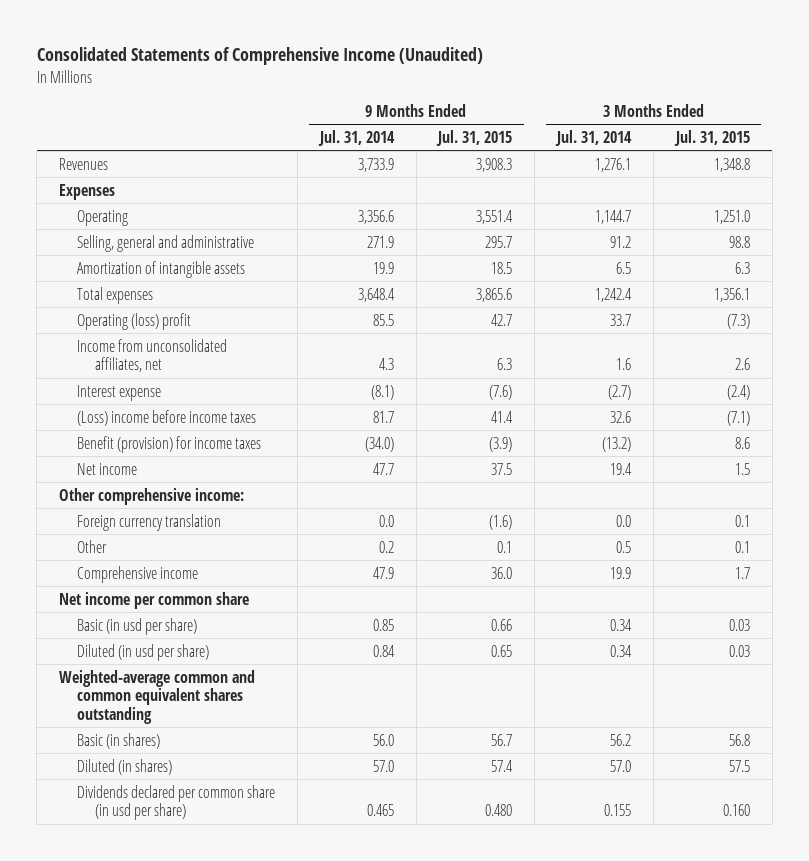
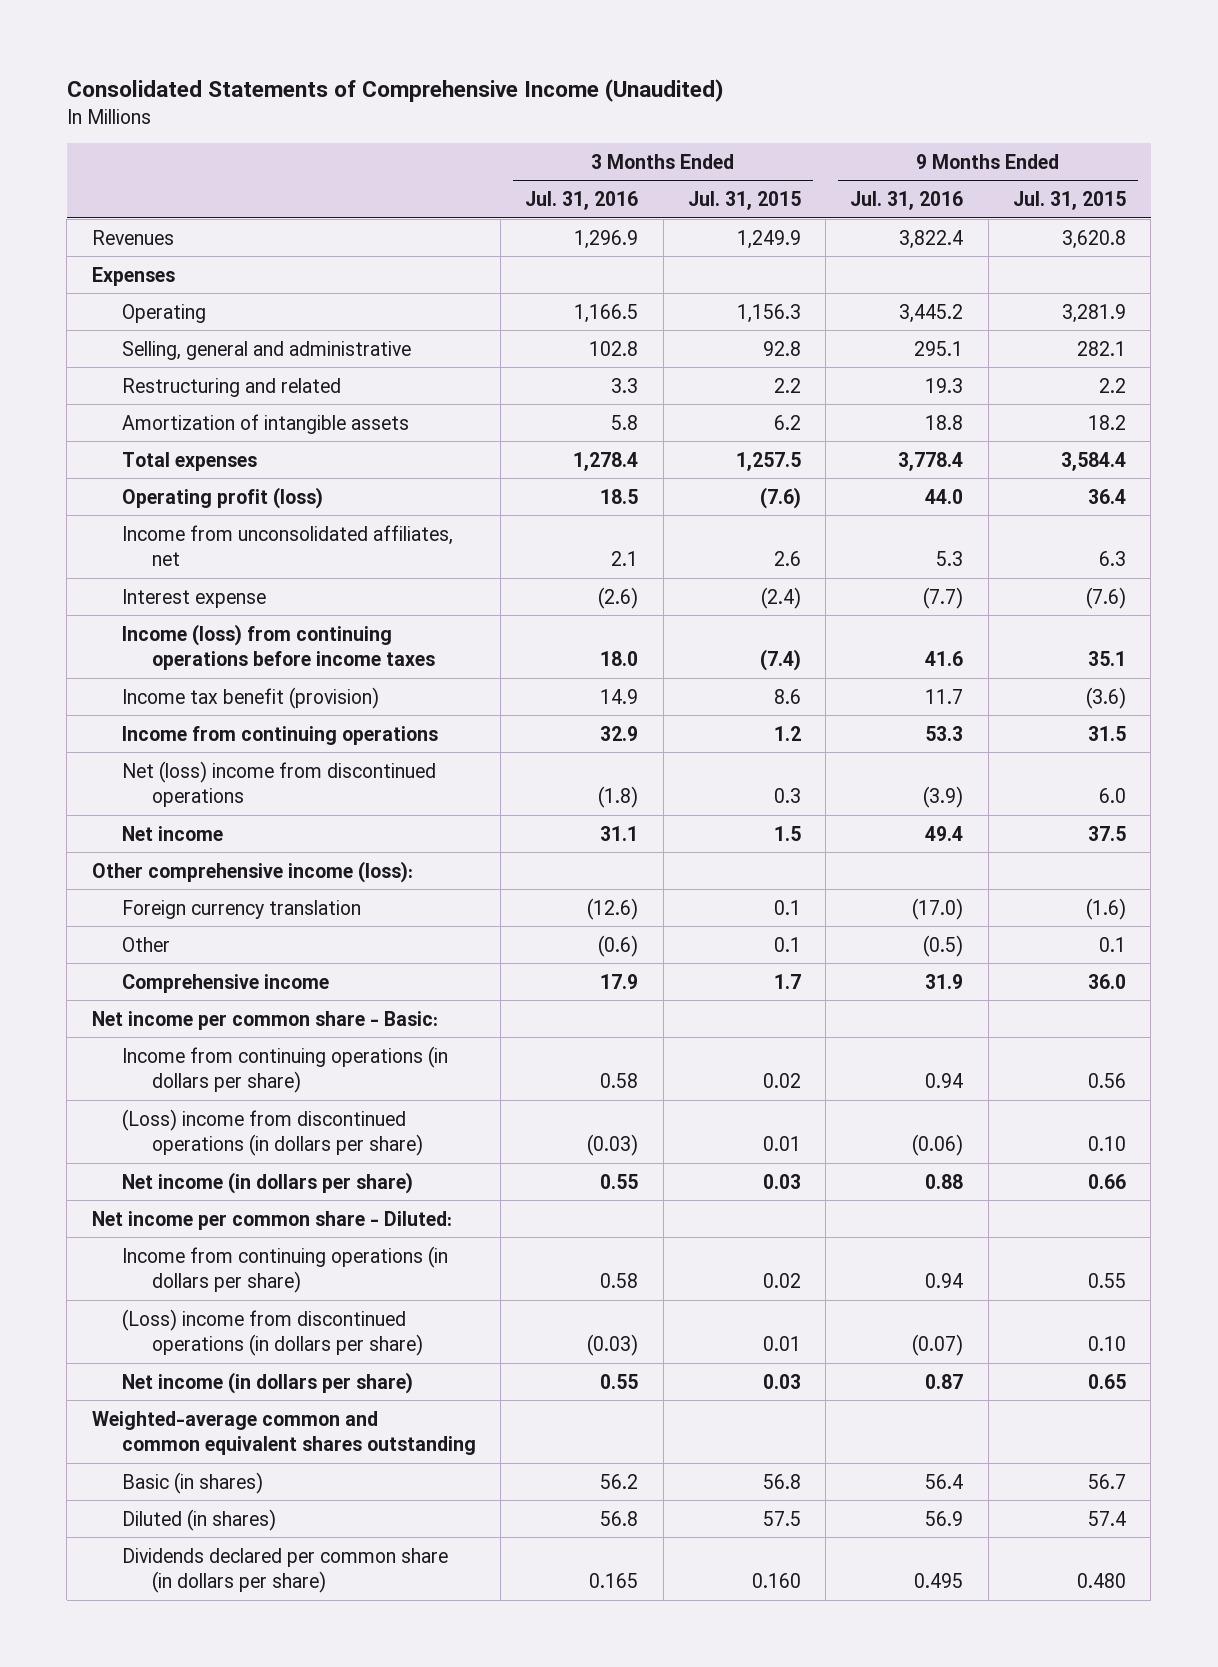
- | 9 Months Ended Jul. 31, 2014 | 9 Months Ended Jul. 31, 2015 | 3 Months Ended Jul. 31, 2014 | 3 Months Ended Jul. 31, 2015
+ | 3 Months Ended Jul. 31, 2016 | 3 Months Ended Jul. 31, 2015 | 9 Months Ended Jul. 31, 2016 | 9 Months Ended Jul. 31, 2015
- Revenues | 3,733.9 | 3,908.3 | 1,276.1 | 1,348.8
+ Revenues | 1,296.9 | 1,249.9 | 3,822.4 | 3,620.8
- Operating | 3,356.6 | 3,551.4 | 1,144.7 | 1,251.0
- Selling, general and administrative | 271.9 | 295.7 | 91.2 | 98.8
- Amortization of intangible assets | 19.9 | 18.5 | 6.5 | 6.3
- Total expenses | 3,648.4 | 3,865.6 | 1,242.4 | 1,356.1
- Operating (loss) profit | 85.5 | 42.7 | 33.7 | (7.3)
+ Operating | 1,166.5 | 1,156.3 | 3,445.2 | 3,281.9
+ Selling, general and administrative | 102.8 | 92.8 | 295.1 | 282.1
+ Restructuring and related | 3.3 | 2.2 | 19.3 | 2.2
+ Amortization of intangible assets | 5.8 | 6.2 | 18.8 | 18.2
+ Total expenses | 1,278.4 | 1,257.5 | 3,778.4 | 3,584.4
+ Operating profit (loss) | 18.5 | (7.6) | 44.0 | 36.4
- (Loss) income before income taxes | 81.7 | 41.4 | 32.6 | (7.1)
- Benefit (provision) for income taxes | (34.0) | (3.9) | (13.2) | 8.6
+ Income (loss) from continuing operations before income taxes | 18.0 | (7.4) | 41.6 | 35.1
+ Income tax benefit (provision) | 14.9 | 8.6 | 11.7 | (3.6)
+ Income from continuing operations | 32.9 | 1.2 | 53.3 | 31.5
+ Net (loss) income from discontinued operations | (1.8) | 0.3 | (3.9) | 6.0
- Other comprehensive income:
+ Other comprehensive income (loss):
- Net income per common share
- Basic (in usd per share) | 0.85 | 0.66 | 0.34 | 0.03
- Diluted (in usd per share) | 0.84 | 0.65 | 0.34 | 0.03
+ Net income per common share - Basic:
+ Income from continuing operations (in dollars per share) | 0.58 | 0.02 | 0.94 | 0.56
+ (Loss) income from discontinued operations (in dollars per share) | (0.03) | 0.01 | (0.06) | 0.10
+ Net income (in dollars per share) | 0.55 | 0.03 | 0.88 | 0.66
+ Net income per common share - Diluted:
+ Income from continuing operations (in dollars per share) | 0.58 | 0.02 | 0.94 | 0.55
+ (Loss) income from discontinued operations (in dollars per share) | (0.03) | 0.01 | (0.07) | 0.10
+ Net income (in dollars per share) | 0.55 | 0.03 | 0.87 | 0.65
- Dividends declared per common share (in usd per share) | 0.465 | 0.480 | 0.155 | 0.160
+ Dividends declared per common share (in dollars per share) | 0.165 | 0.160 | 0.495 | 0.480

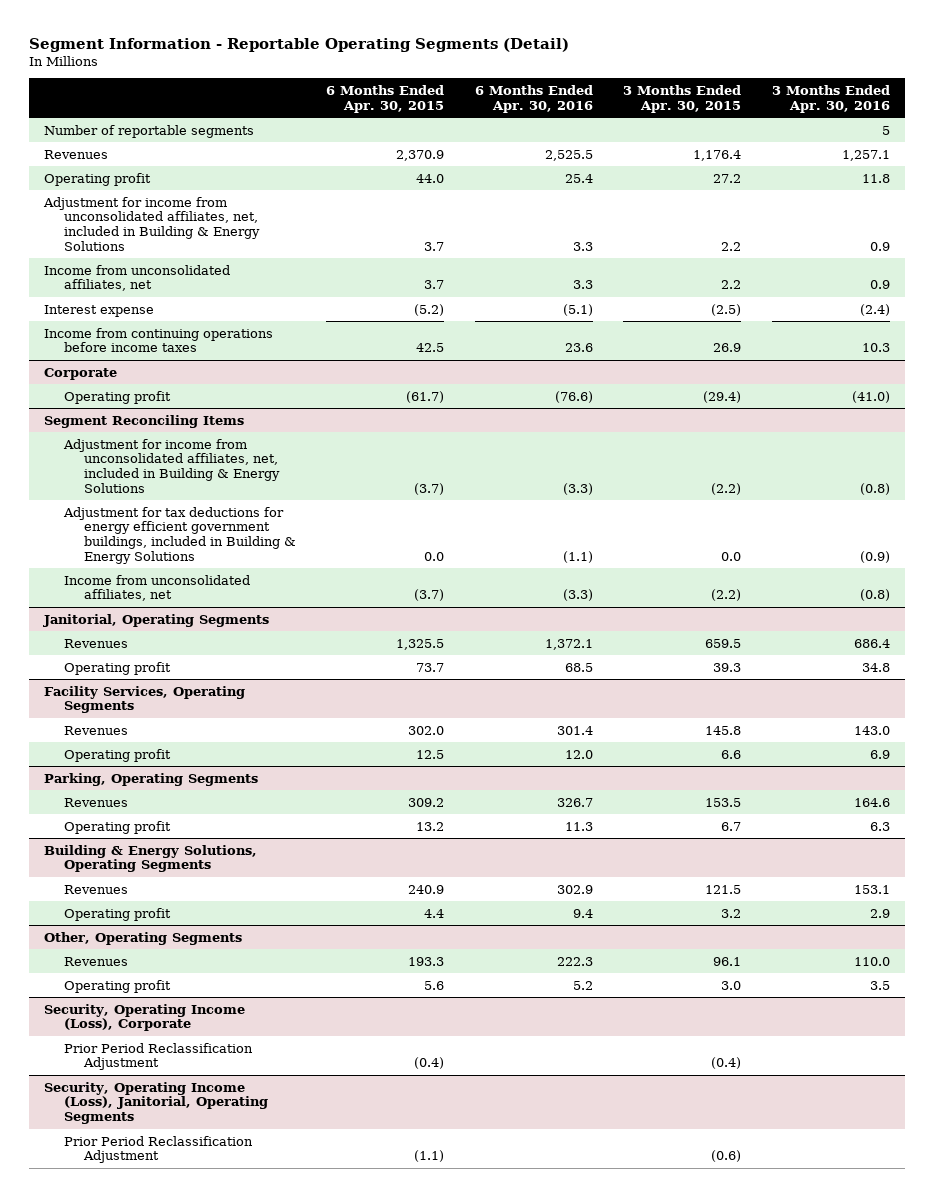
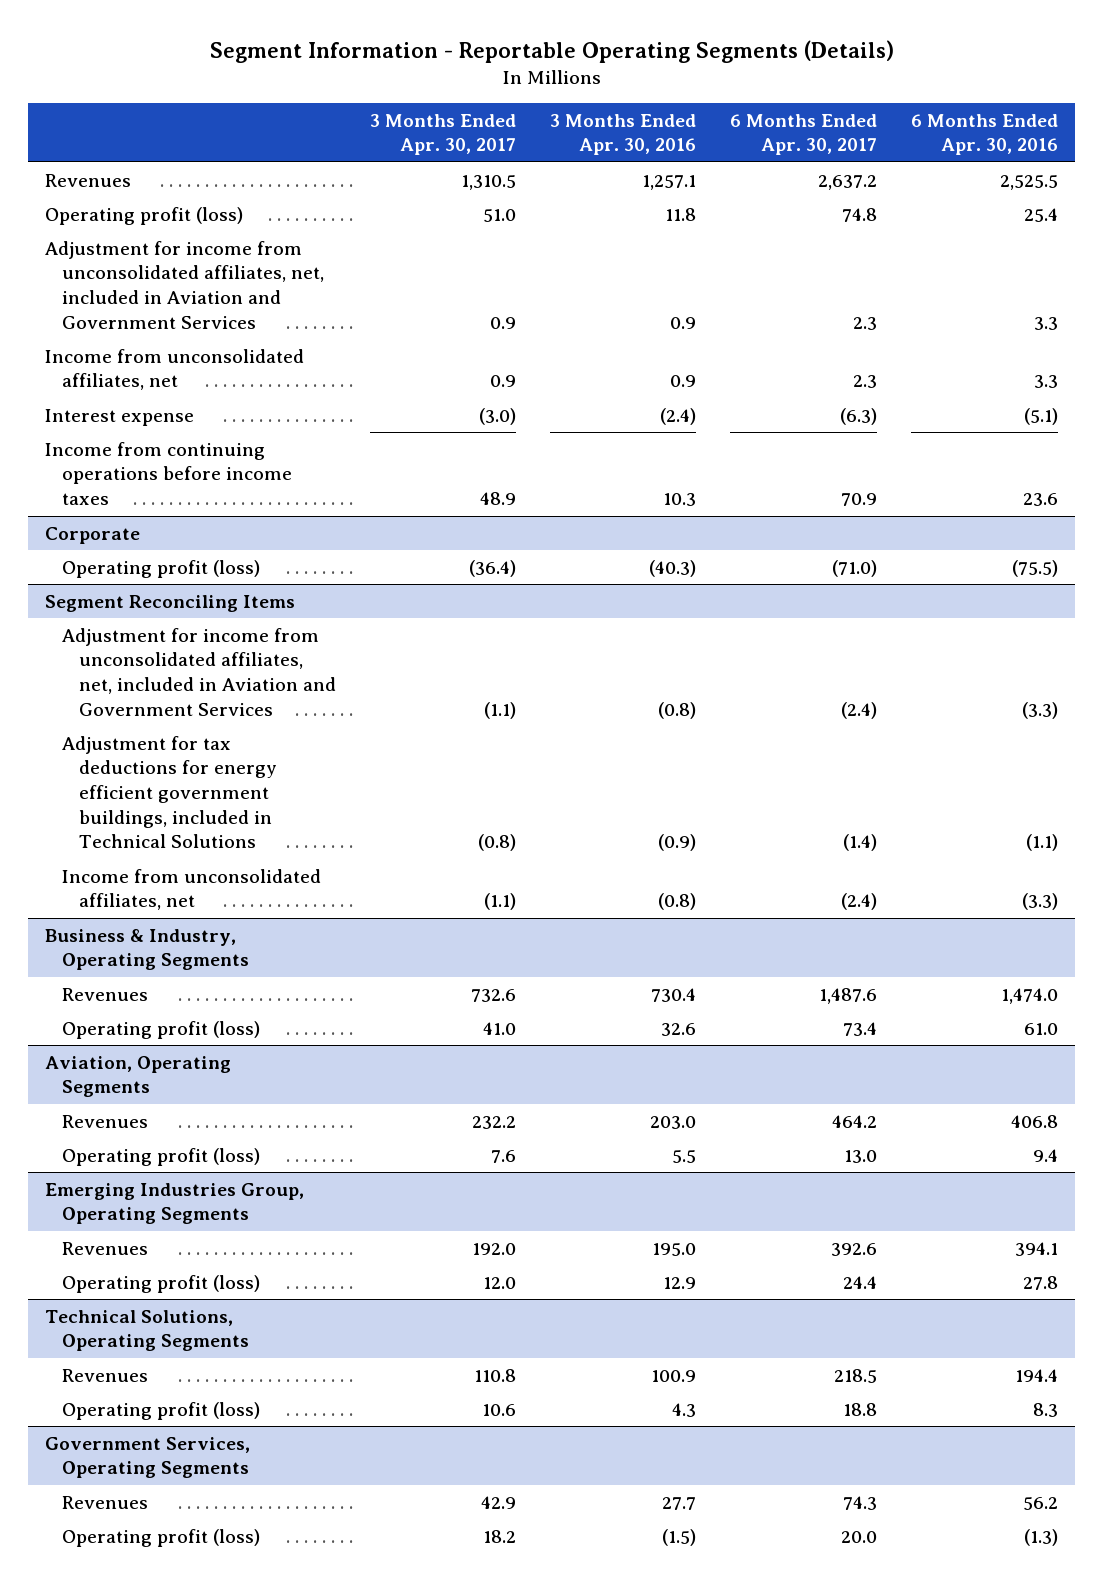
- Segment Information - Reportable Operating Segments (Detail)
+ Segment Information - Reportable Operating Segments (Details)
- | 6 Months Ended Apr. 30, 2015 | 6 Months Ended Apr. 30, 2016 | 3 Months Ended Apr. 30, 2015 | 3 Months Ended Apr. 30, 2016
+ | 3 Months Ended Apr. 30, 2017 | 3 Months Ended Apr. 30, 2016 | 6 Months Ended Apr. 30, 2017 | 6 Months Ended Apr. 30, 2016
- Number of reportable segments | | | | 5
- Operating profit | 44.0 | 25.4 | 27.2 | 11.8
- Adjustment for income from unconsolidated affiliates, net, included in Building & Energy Solutions | 3.7 | 3.3 | 2.2 | 0.9
+ Operating profit (loss) | 51.0 | 11.8 | 74.8 | 25.4
+ Adjustment for income from unconsolidated affiliates, net, included in Aviation and Government Services | 0.9 | 0.9 | 2.3 | 3.3
@ Corporate
- Operating profit | (61.7) | (76.6) | (29.4) | (41.0)
+ Operating profit (loss) | (36.4) | (40.3) | (71.0) | (75.5)
@ Segment Reconciling Items
- Adjustment for income from unconsolidated affiliates, net, included in Building & Energy Solutions | (3.7) | (3.3) | (2.2) | (0.8)
- Adjustment for tax deductions for energy efficient government buildings, included in Building & Energy Solutions | 0.0 | (1.1) | 0.0 | (0.9)
+ Adjustment for income from unconsolidated affiliates, net, included in Aviation and Government Services | (1.1) | (0.8) | (2.4) | (3.3)
+ Adjustment for tax deductions for energy efficient government buildings, included in Technical Solutions | (0.8) | (0.9) | (1.4) | (1.1)
- Janitorial, Operating Segments
- Revenues | 1,325.5 | 1,372.1 | 659.5 | 686.4
- Operating profit | 73.7 | 68.5 | 39.3 | 34.8
- Facility Services, Operating Segments
- Revenues | 302.0 | 301.4 | 145.8 | 143.0
- Operating profit | 12.5 | 12.0 | 6.6 | 6.9
- Parking, Operating Segments
- Revenues | 309.2 | 326.7 | 153.5 | 164.6
- Operating profit | 13.2 | 11.3 | 6.7 | 6.3
- Building & Energy Solutions, Operating Segments
- Revenues | 240.9 | 302.9 | 121.5 | 153.1
- Operating profit | 4.4 | 9.4 | 3.2 | 2.9
- Other, Operating Segments
- Revenues | 193.3 | 222.3 | 96.1 | 110.0
- Operating profit | 5.6 | 5.2 | 3.0 | 3.5
- Security, Operating Income (Loss), Corporate
- Prior Period Reclassification Adjustment | (0.4) | | (0.4) |
- Security, Operating Income (Loss), Janitorial, Operating Segments
- Prior Period Reclassification Adjustment | (1.1) | | (0.6) |
+ Business & Industry, Operating Segments
+ Revenues | 732.6 | 730.4 | 1,487.6 | 1,474.0
+ Operating profit (loss) | 41.0 | 32.6 | 73.4 | 61.0
+ Aviation, Operating Segments
+ Revenues | 232.2 | 203.0 | 464.2 | 406.8
+ Operating profit (loss) | 7.6 | 5.5 | 13.0 | 9.4
+ Emerging Industries Group, Operating Segments
+ Revenues | 192.0 | 195.0 | 392.6 | 394.1
+ Operating profit (loss) | 12.0 | 12.9 | 24.4 | 27.8
+ Technical Solutions, Operating Segments
+ Revenues | 110.8 | 100.9 | 218.5 | 194.4
+ Operating profit (loss) | 10.6 | 4.3 | 18.8 | 8.3
+ Government Services, Operating Segments
+ Revenues | 42.9 | 27.7 | 74.3 | 56.2
+ Operating profit (loss) | 18.2 | (1.5) | 20.0 | (1.3)

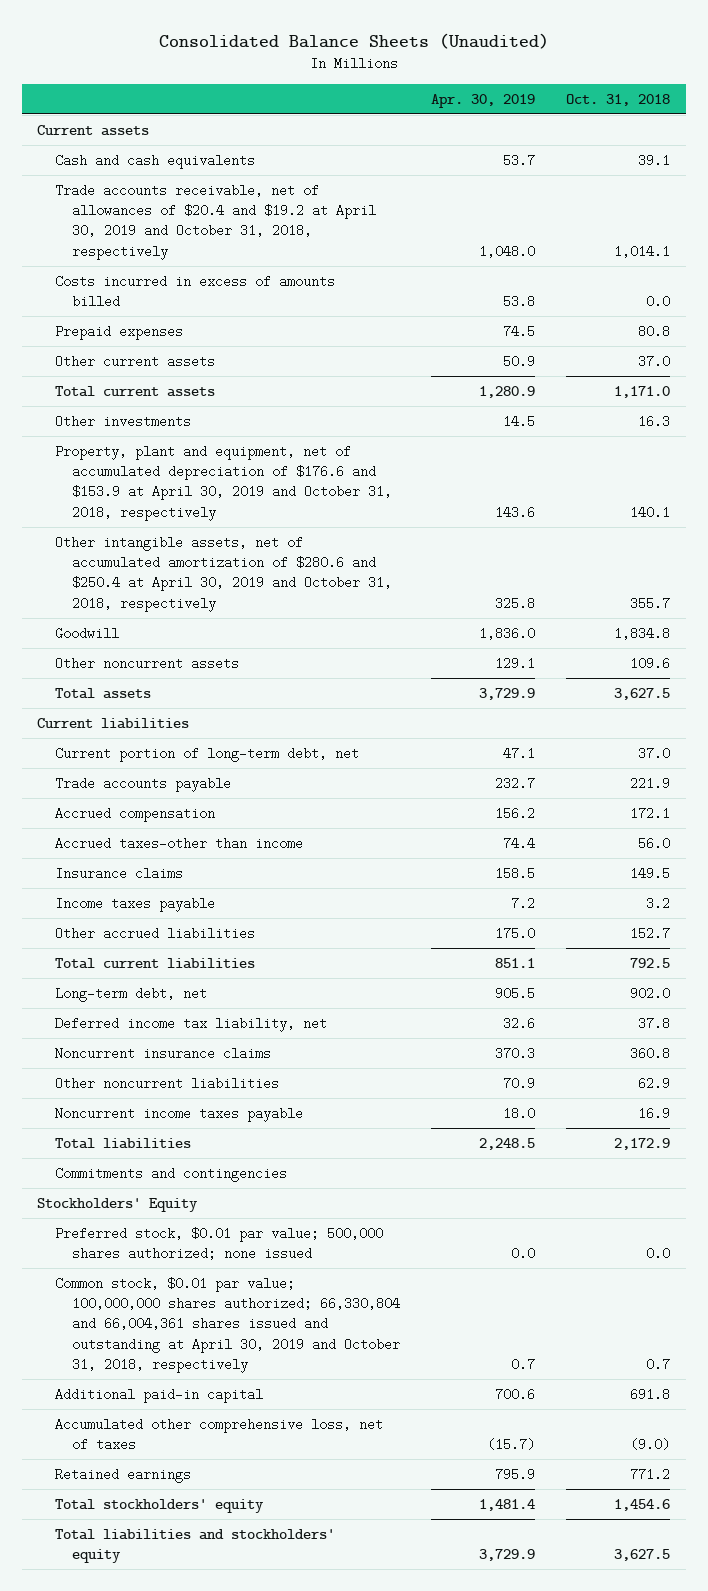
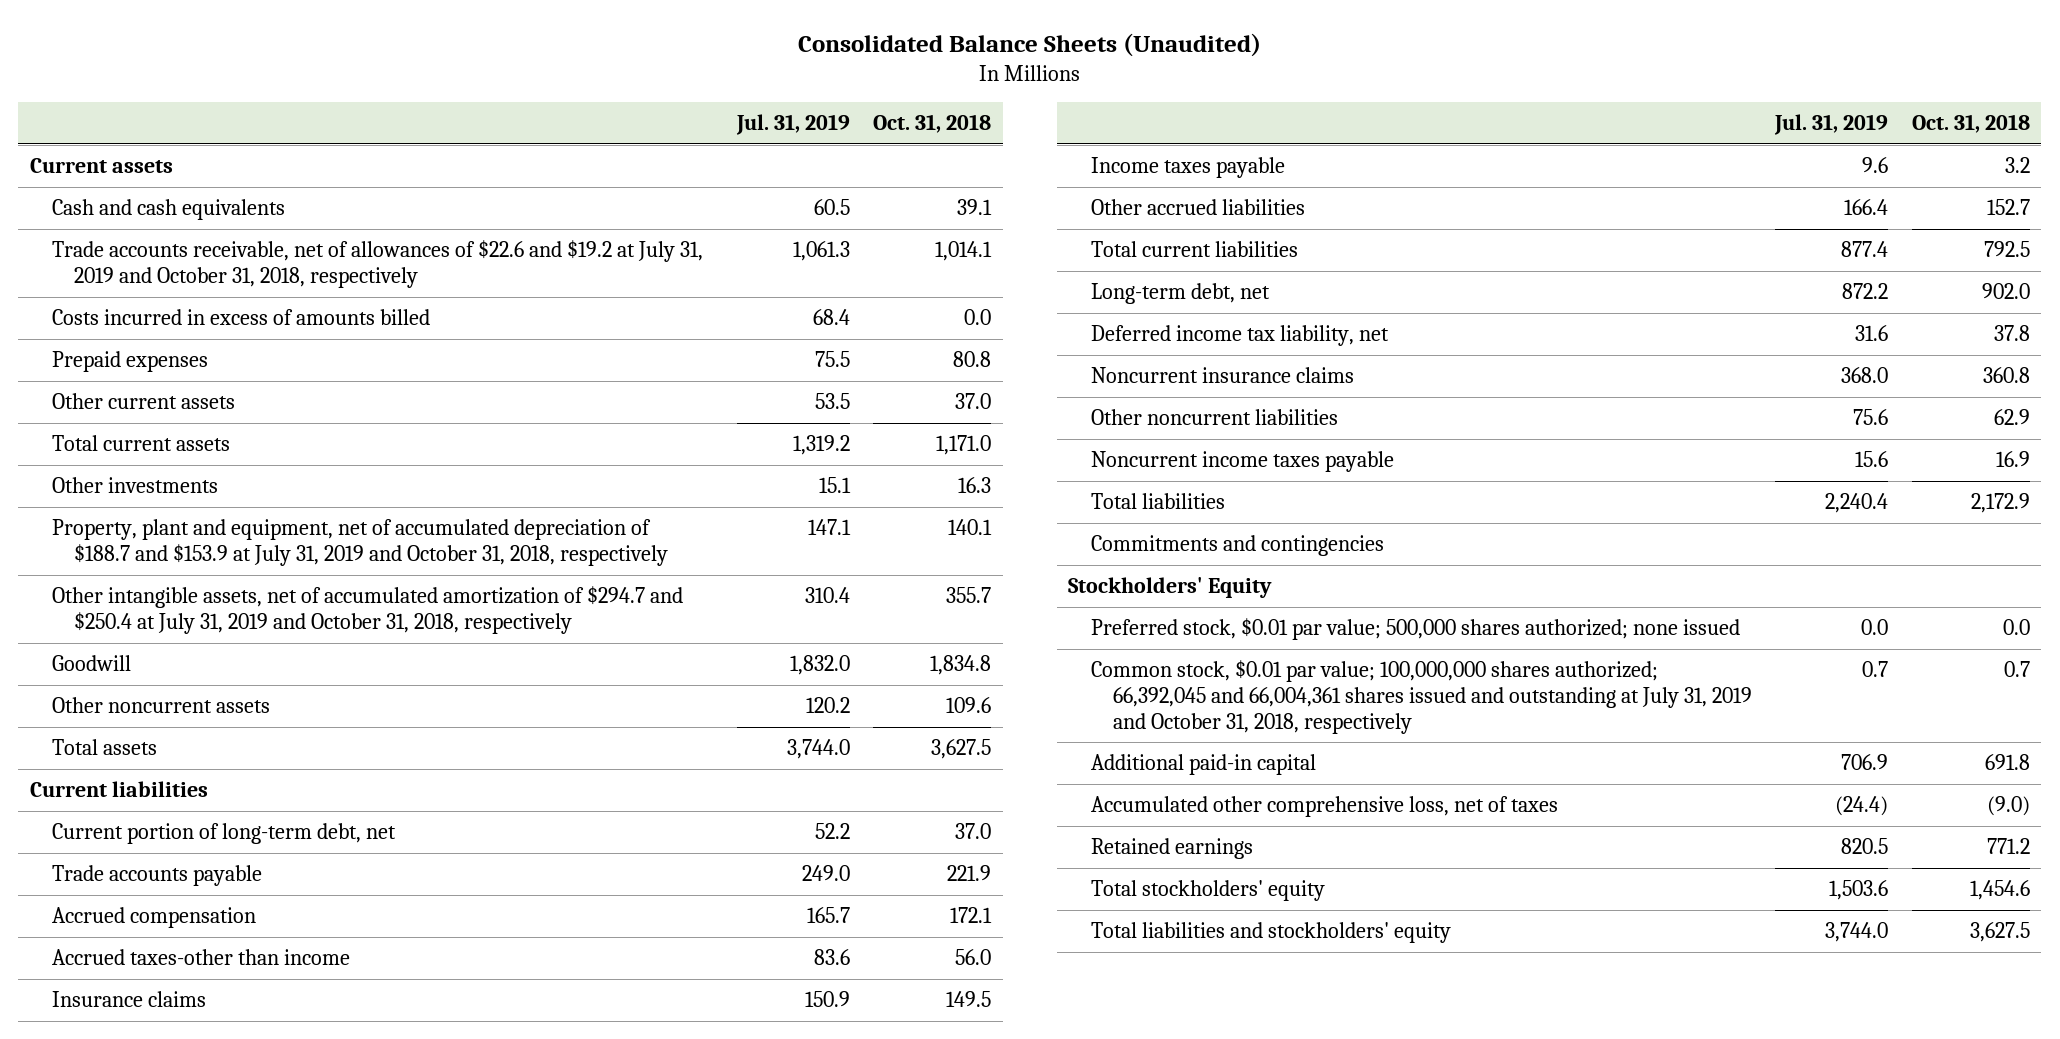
- | Apr. 30, 2019 | Oct. 31, 2018
+ | Jul. 31, 2019 | Oct. 31, 2018
- Trade accounts receivable, net of allowances of $20.4 and $19.2 at April 30, 2019 and October 31, 2018, respectively | 1,048.0 | 1,014.1
+ Trade accounts receivable, net of allowances of $22.6 and $19.2 at July 31, 2019 and October 31, 2018, respectively | 1,061.3 | 1,014.1
- Property, plant and equipment, net of accumulated depreciation of $176.6 and $153.9 at April 30, 2019 and October 31, 2018, respectively | 143.6 | 140.1
- Other intangible assets, net of accumulated amortization of $280.6 and $250.4 at April 30, 2019 and October 31, 2018, respectively | 325.8 | 355.7
+ Property, plant and equipment, net of accumulated depreciation of $188.7 and $153.9 at July 31, 2019 and October 31, 2018, respectively | 147.1 | 140.1
+ Other intangible assets, net of accumulated amortization of $294.7 and $250.4 at July 31, 2019 and October 31, 2018, respectively | 310.4 | 355.7
- Common stock, $0.01 par value; 100,000,000 shares authorized; 66,330,804 and 66,004,361 shares issued and outstanding at April 30, 2019 and October 31, 2018, respectively | 0.7 | 0.7
+ Common stock, $0.01 par value; 100,000,000 shares authorized; 66,392,045 and 66,004,361 shares issued and outstanding at July 31, 2019 and October 31, 2018, respectively | 0.7 | 0.7

